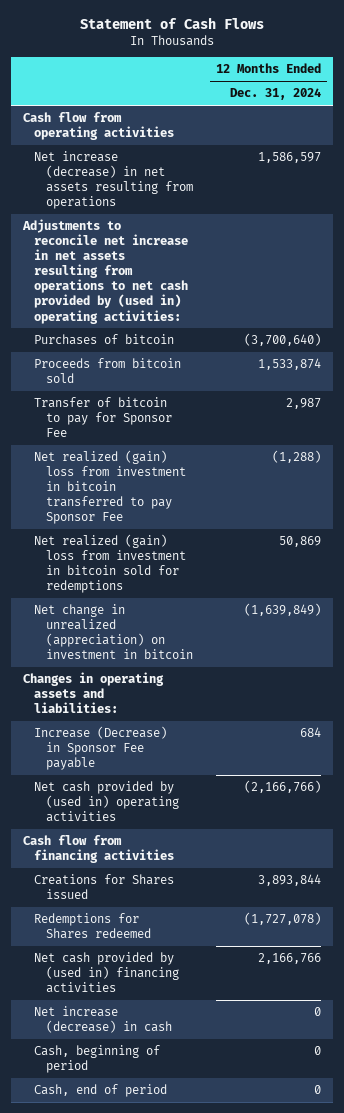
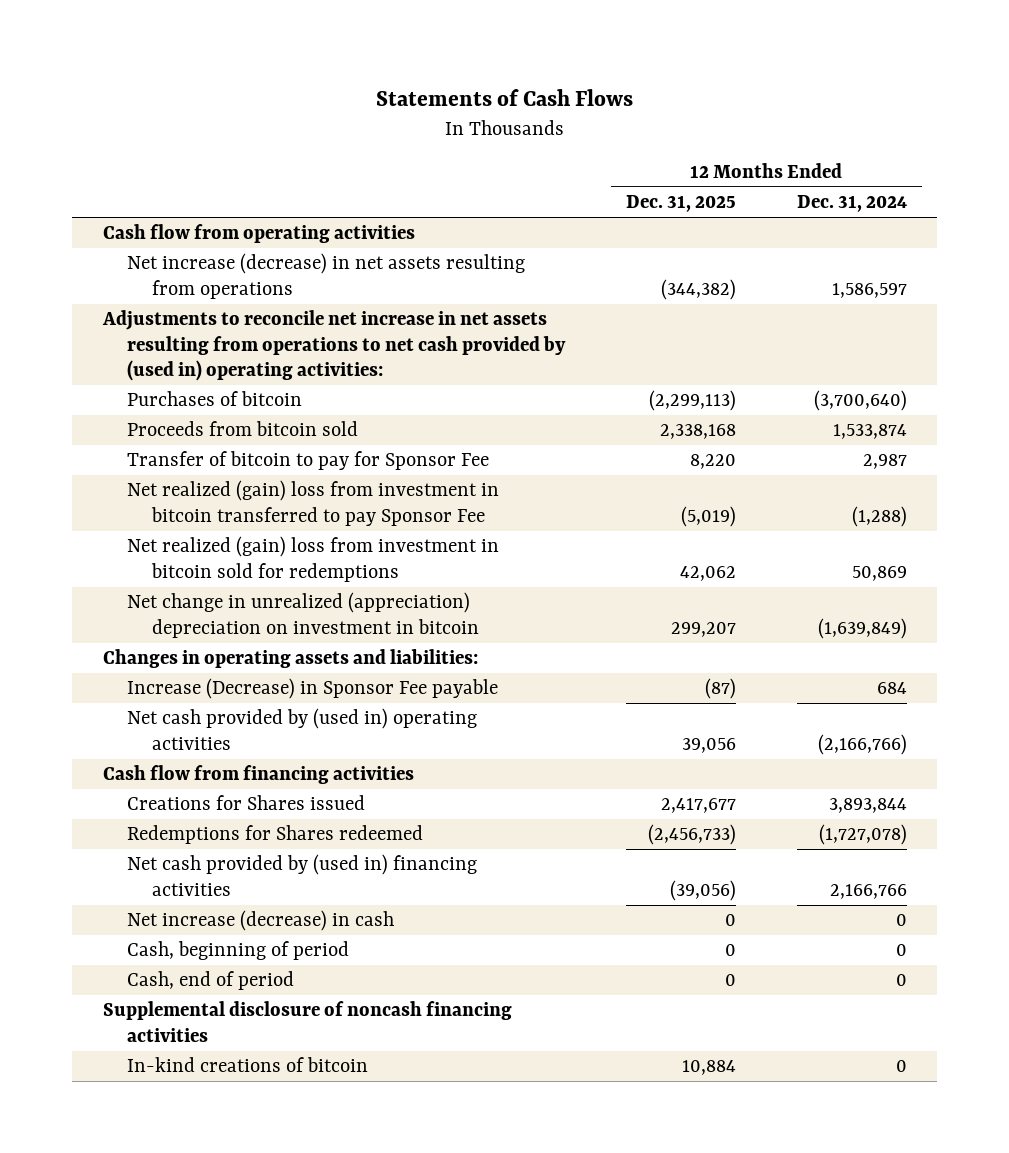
- Statement of Cash Flows
+ Statements of Cash Flows
- | 12 Months Ended Dec. 31, 2024
+ | 12 Months Ended Dec. 31, 2025 | 12 Months Ended Dec. 31, 2024
- Net change in unrealized (appreciation) on investment in bitcoin | (1,639,849)
+ Net change in unrealized (appreciation) depreciation on investment in bitcoin | 299,207 | (1,639,849)
+ Supplemental disclosure of noncash financing activities
+ In-kind creations of bitcoin | 10,884 | 0

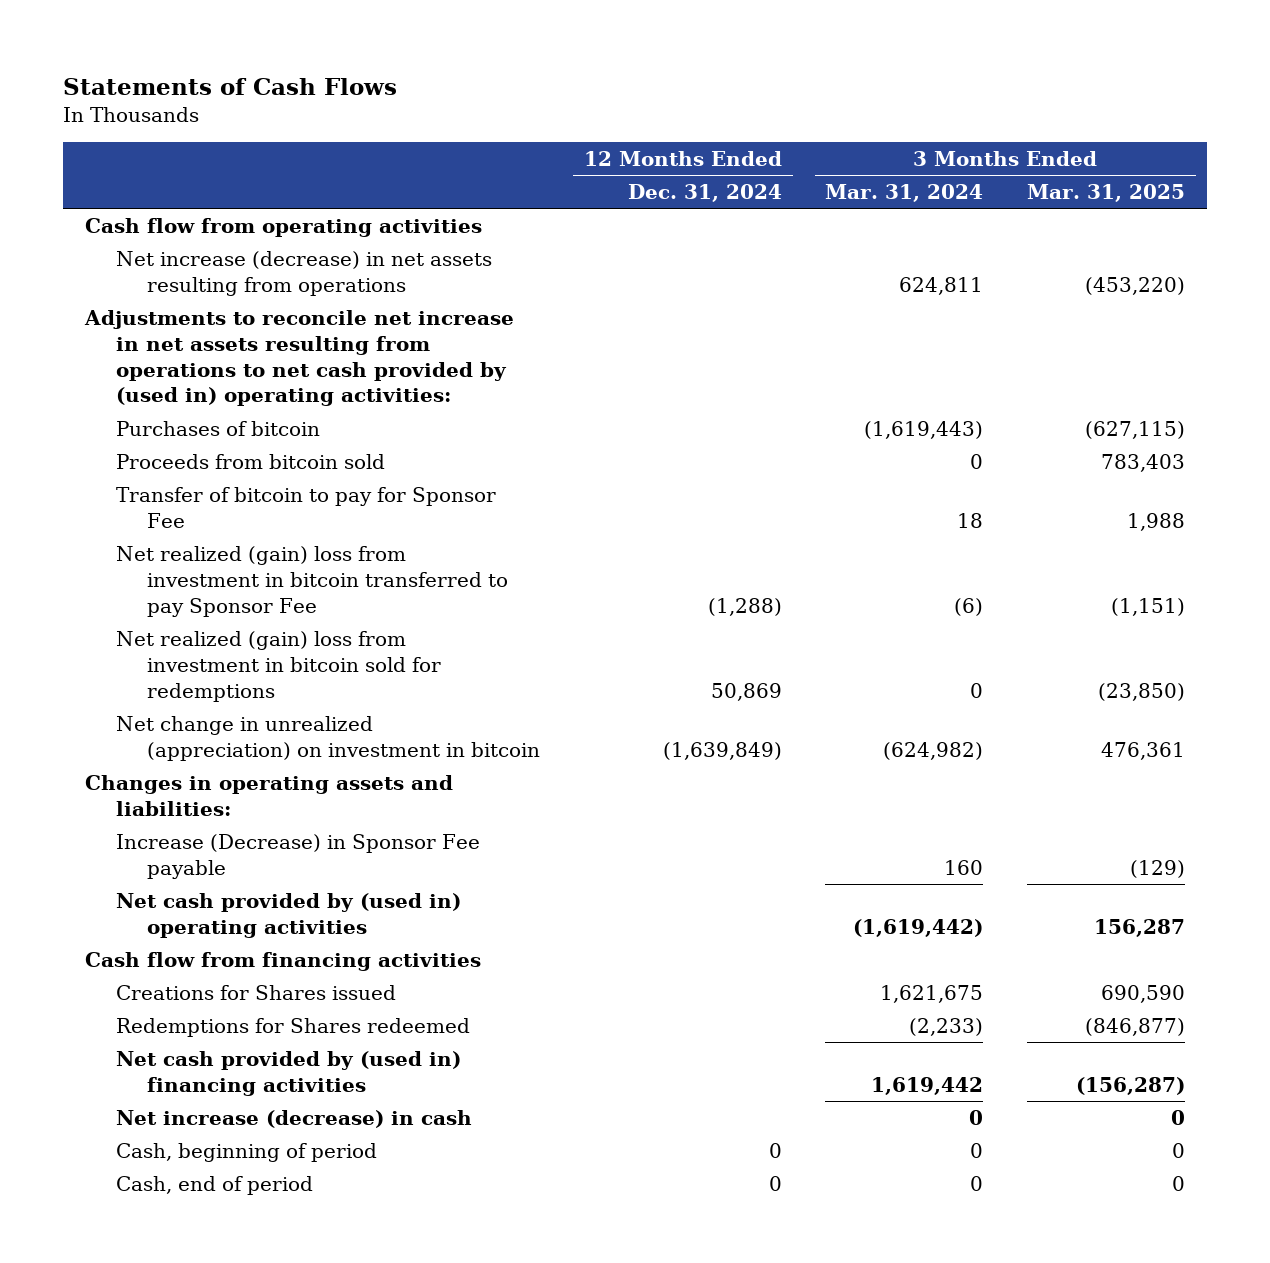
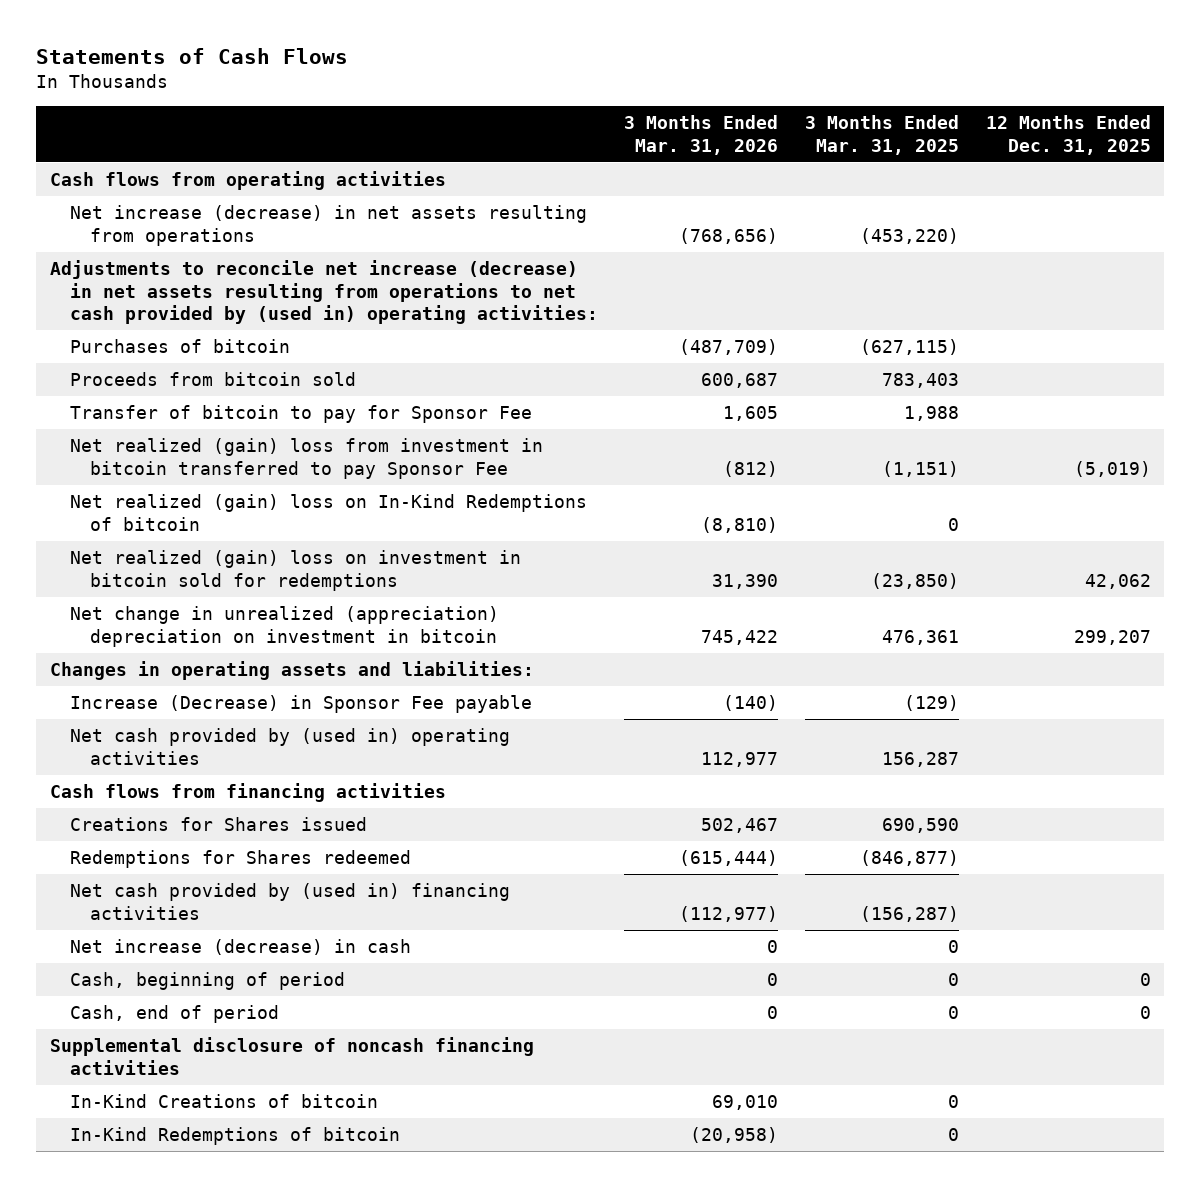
- | 12 Months Ended Dec. 31, 2024 | 3 Months Ended Mar. 31, 2024 | 3 Months Ended Mar. 31, 2025
+ | 3 Months Ended Mar. 31, 2026 | 3 Months Ended Mar. 31, 2025 | 12 Months Ended Dec. 31, 2025
- Cash flow from operating activities
+ Cash flows from operating activities
- Adjustments to reconcile net increase in net assets resulting from operations to net cash provided by (used in) operating activities:
+ Adjustments to reconcile net increase (decrease) in net assets resulting from operations to net cash provided by (used in) operating activities:
- Net realized (gain) loss from investment in bitcoin sold for redemptions | 50,869 | 0 | (23,850)
- Net change in unrealized (appreciation) on investment in bitcoin | (1,639,849) | (624,982) | 476,361
+ Net realized (gain) loss on In-Kind Redemptions of bitcoin | (8,810) | 0 |
+ Net realized (gain) loss on investment in bitcoin sold for redemptions | 31,390 | (23,850) | 42,062
+ Net change in unrealized (appreciation) depreciation on investment in bitcoin | 745,422 | 476,361 | 299,207
- Cash flow from financing activities
+ Cash flows from financing activities
+ Supplemental disclosure of noncash financing activities
+ In-Kind Creations of bitcoin | 69,010 | 0 |
+ In-Kind Redemptions of bitcoin | (20,958) | 0 |

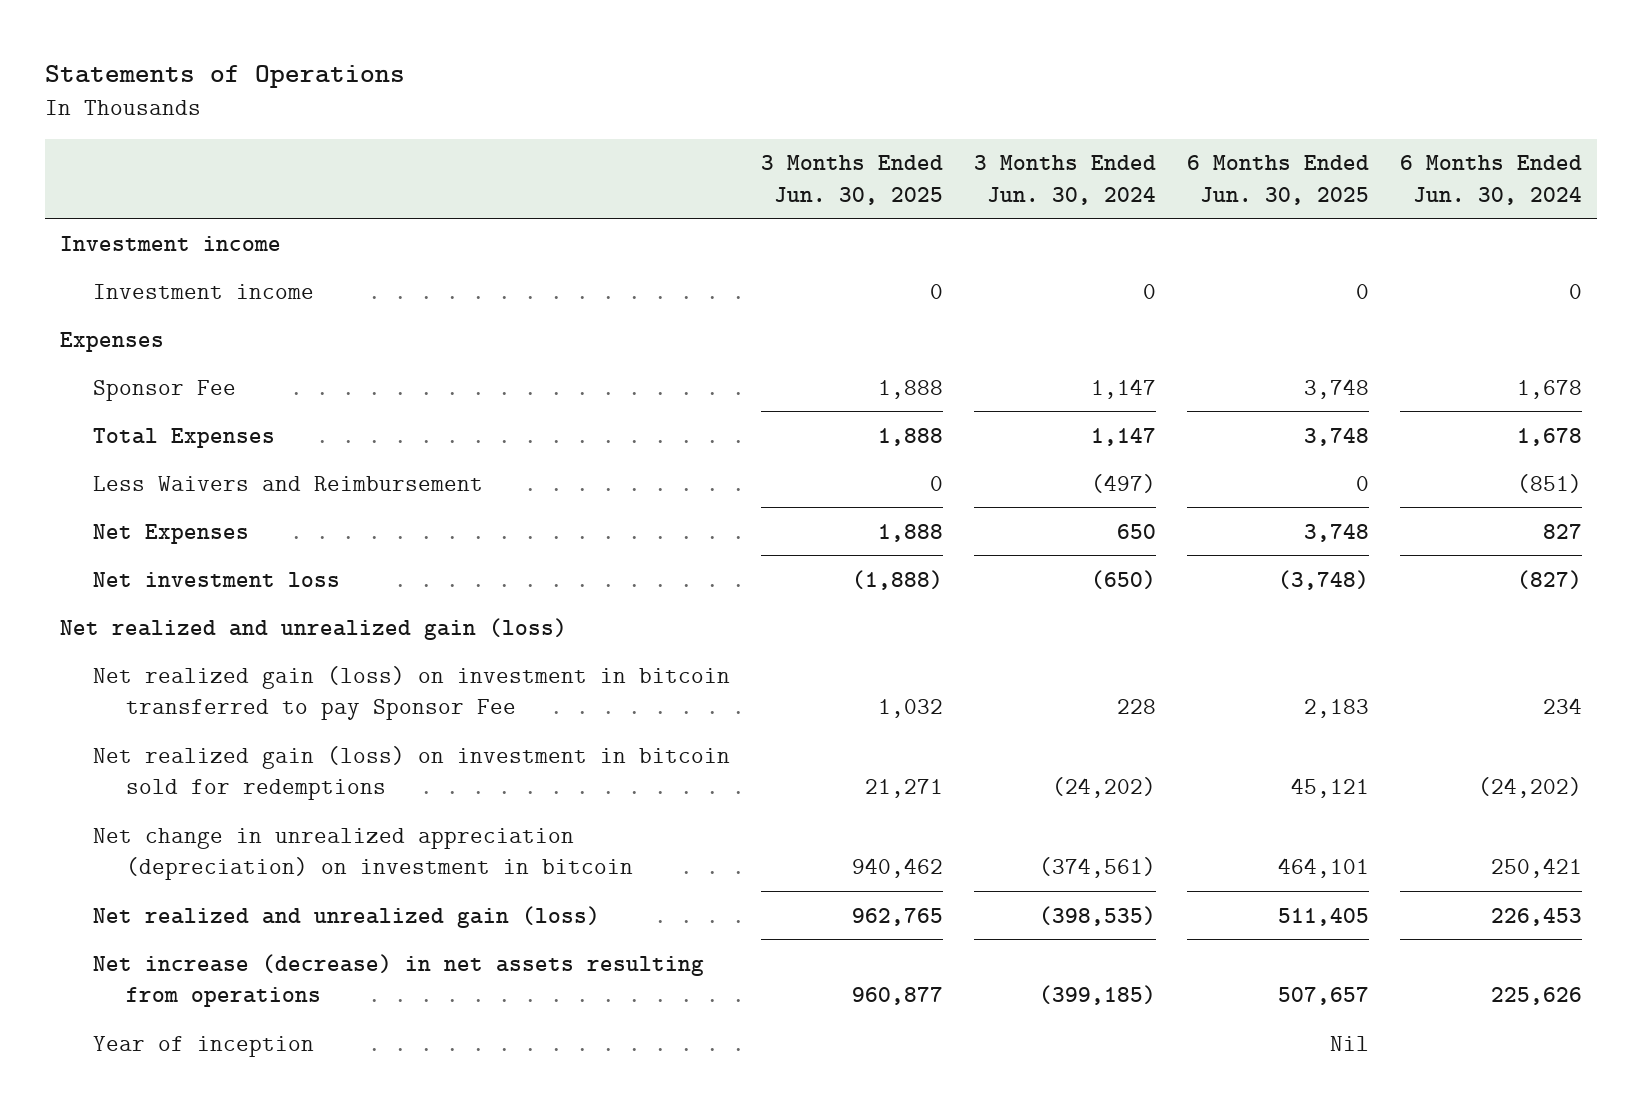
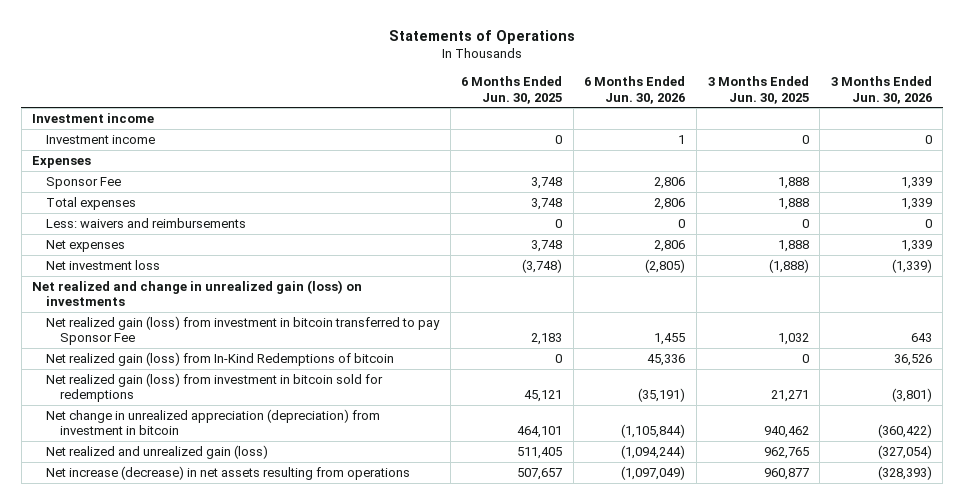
- | 3 Months Ended Jun. 30, 2025 | 3 Months Ended Jun. 30, 2024 | 6 Months Ended Jun. 30, 2025 | 6 Months Ended Jun. 30, 2024
+ | 6 Months Ended Jun. 30, 2025 | 6 Months Ended Jun. 30, 2026 | 3 Months Ended Jun. 30, 2025 | 3 Months Ended Jun. 30, 2026
- Total Expenses | 1,888 | 1,147 | 3,748 | 1,678
- Less Waivers and Reimbursement | 0 | (497) | 0 | (851)
- Net Expenses | 1,888 | 650 | 3,748 | 827
+ Total expenses | 3,748 | 2,806 | 1,888 | 1,339
+ Less: waivers and reimbursements | 0 | 0 | 0 | 0
+ Net expenses | 3,748 | 2,806 | 1,888 | 1,339
- Net realized and unrealized gain (loss)
- Net realized gain (loss) on investment in bitcoin transferred to pay Sponsor Fee | 1,032 | 228 | 2,183 | 234
- Net realized gain (loss) on investment in bitcoin sold for redemptions | 21,271 | (24,202) | 45,121 | (24,202)
- Net change in unrealized appreciation (depreciation) on investment in bitcoin | 940,462 | (374,561) | 464,101 | 250,421
+ Net realized and change in unrealized gain (loss) on investments
+ Net realized gain (loss) from investment in bitcoin transferred to pay Sponsor Fee | 2,183 | 1,455 | 1,032 | 643
+ Net realized gain (loss) from In-Kind Redemptions of bitcoin | 0 | 45,336 | 0 | 36,526
+ Net realized gain (loss) from investment in bitcoin sold for redemptions | 45,121 | (35,191) | 21,271 | (3,801)
+ Net change in unrealized appreciation (depreciation) from investment in bitcoin | 464,101 | (1,105,844) | 940,462 | (360,422)
- Year of inception | | | Nil |

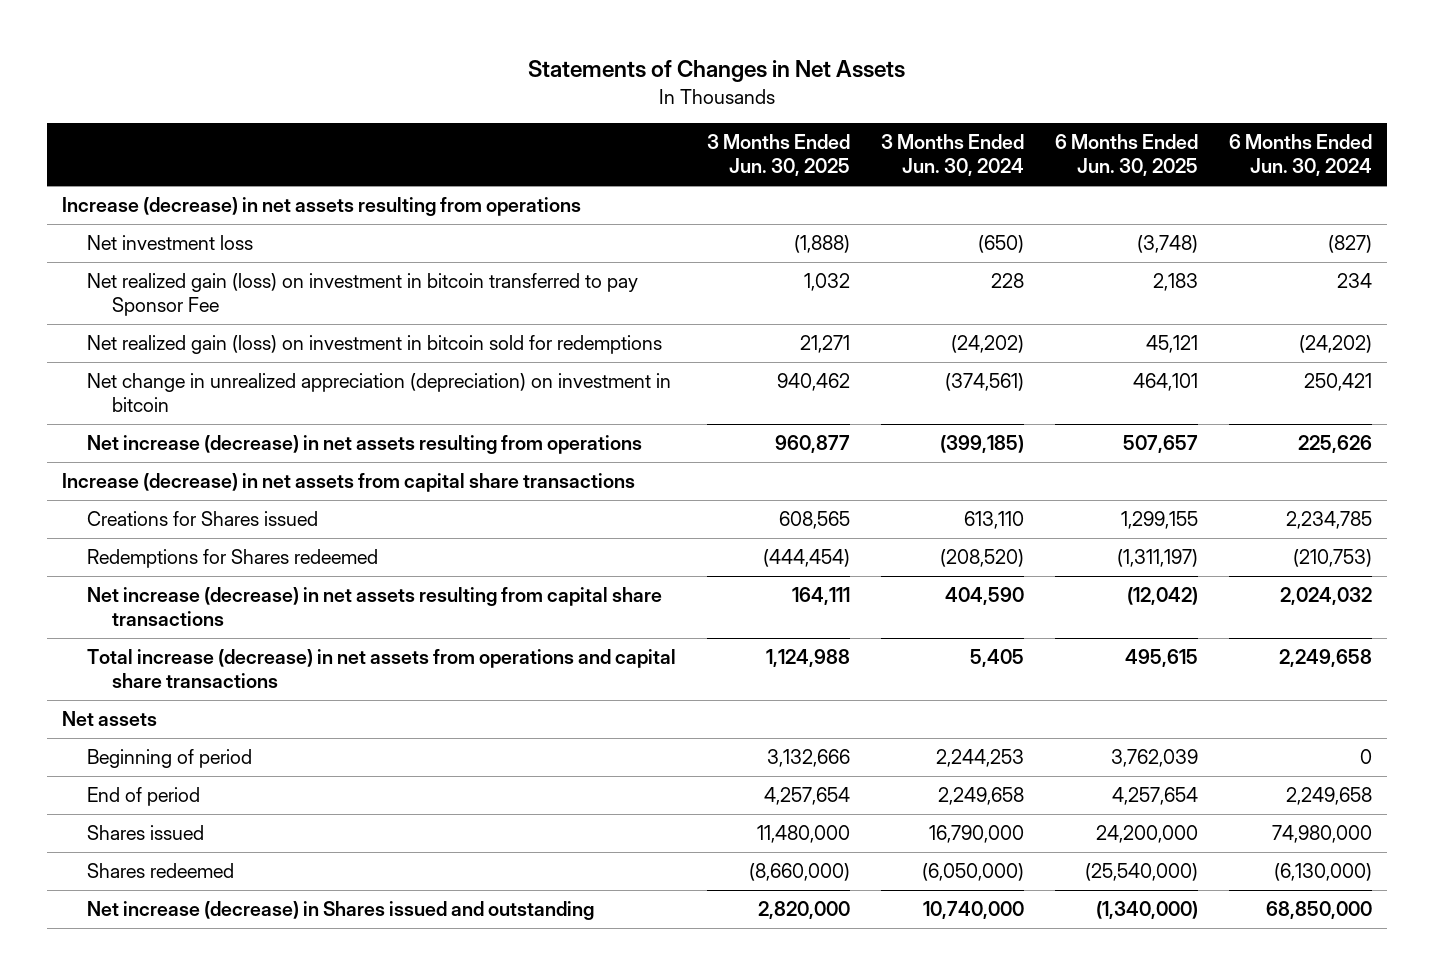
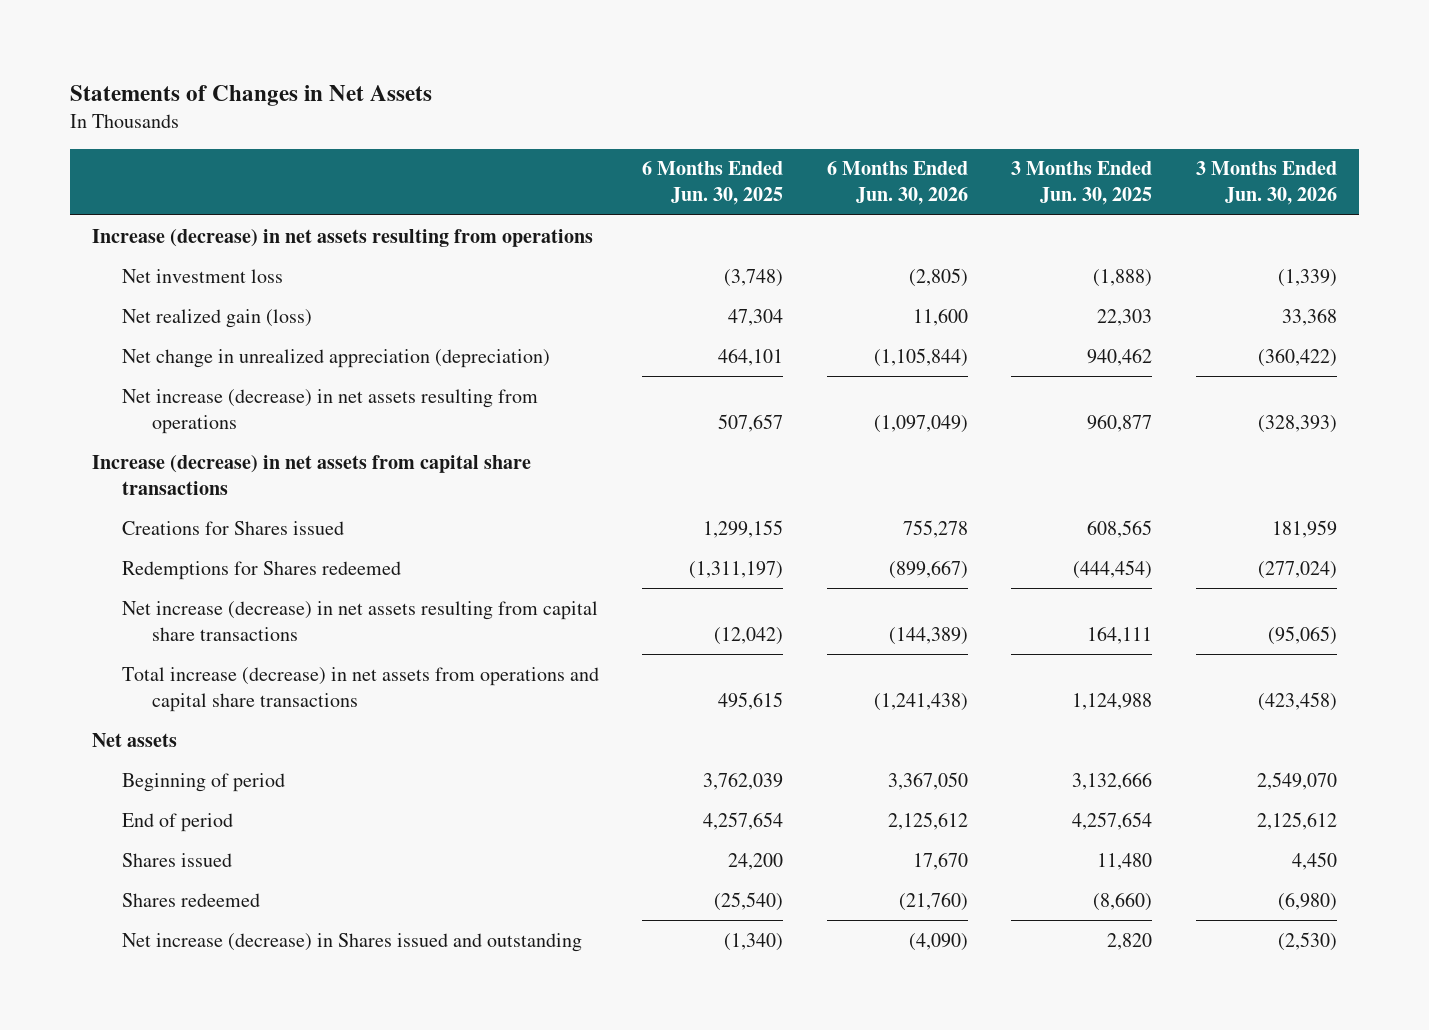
- | 3 Months Ended Jun. 30, 2025 | 3 Months Ended Jun. 30, 2024 | 6 Months Ended Jun. 30, 2025 | 6 Months Ended Jun. 30, 2024
+ | 6 Months Ended Jun. 30, 2025 | 6 Months Ended Jun. 30, 2026 | 3 Months Ended Jun. 30, 2025 | 3 Months Ended Jun. 30, 2026
- Net realized gain (loss) on investment in bitcoin transferred to pay Sponsor Fee | 1,032 | 228 | 2,183 | 234
- Net realized gain (loss) on investment in bitcoin sold for redemptions | 21,271 | (24,202) | 45,121 | (24,202)
- Net change in unrealized appreciation (depreciation) on investment in bitcoin | 940,462 | (374,561) | 464,101 | 250,421
+ Net realized gain (loss) | 47,304 | 11,600 | 22,303 | 33,368
+ Net change in unrealized appreciation (depreciation) | 464,101 | (1,105,844) | 940,462 | (360,422)
- Shares issued | 11,480,000 | 16,790,000 | 24,200,000 | 74,980,000
- Shares redeemed | (8,660,000) | (6,050,000) | (25,540,000) | (6,130,000)
- Net increase (decrease) in Shares issued and outstanding | 2,820,000 | 10,740,000 | (1,340,000) | 68,850,000
+ Shares issued | 24,200 | 17,670 | 11,480 | 4,450
+ Shares redeemed | (25,540) | (21,760) | (8,660) | (6,980)
+ Net increase (decrease) in Shares issued and outstanding | (1,340) | (4,090) | 2,820 | (2,530)

